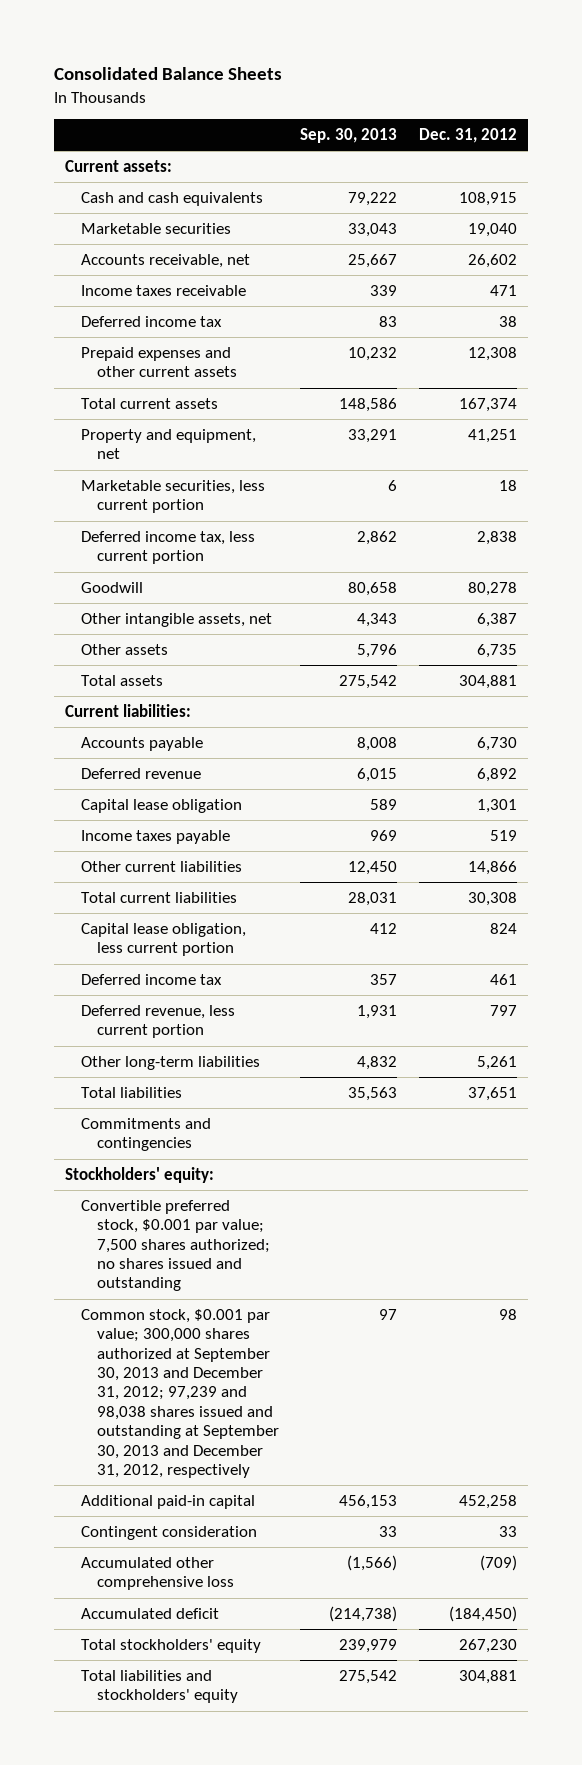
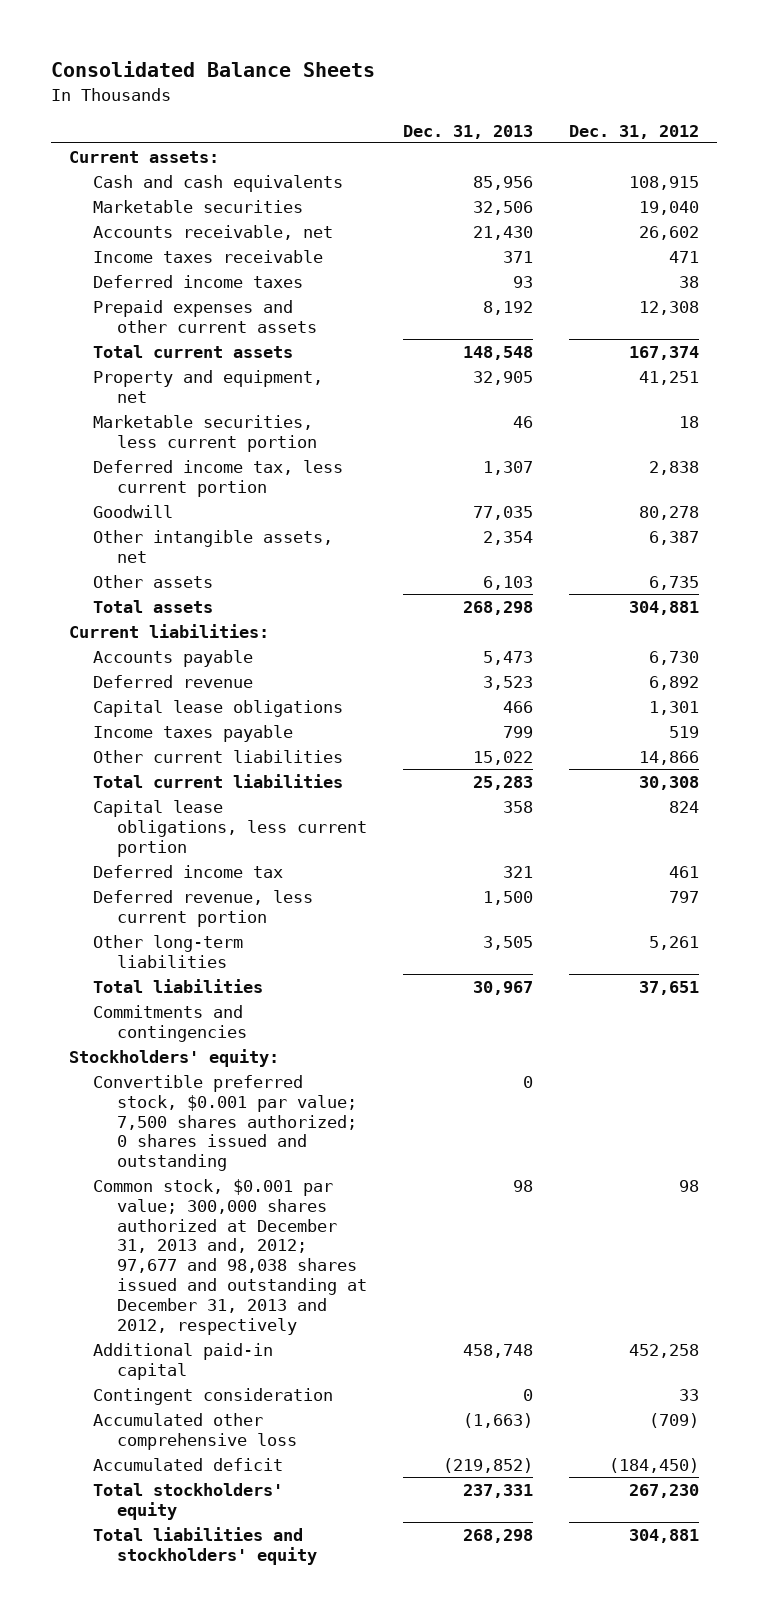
- | Sep. 30, 2013 | Dec. 31, 2012
+ | Dec. 31, 2013 | Dec. 31, 2012
- Deferred income tax | 83 | 38
+ Deferred income taxes | 93 | 38
- Capital lease obligation | 589 | 1,301
+ Capital lease obligations | 466 | 1,301
- Capital lease obligation, less current portion | 412 | 824
+ Capital lease obligations, less current portion | 358 | 824
- Convertible preferred stock, $0.001 par value; 7,500 shares authorized; no shares issued and outstanding
- Common stock, $0.001 par value; 300,000 shares authorized at September 30, 2013 and December 31, 2012; 97,239 and 98,038 shares issued and outstanding at September 30, 2013 and December 31, 2012, respectively | 97 | 98
+ Convertible preferred stock, $0.001 par value; 7,500 shares authorized; 0 shares issued and outstanding | 0 |
+ Common stock, $0.001 par value; 300,000 shares authorized at December 31, 2013 and, 2012; 97,677 and 98,038 shares issued and outstanding at December 31, 2013 and 2012, respectively | 98 | 98

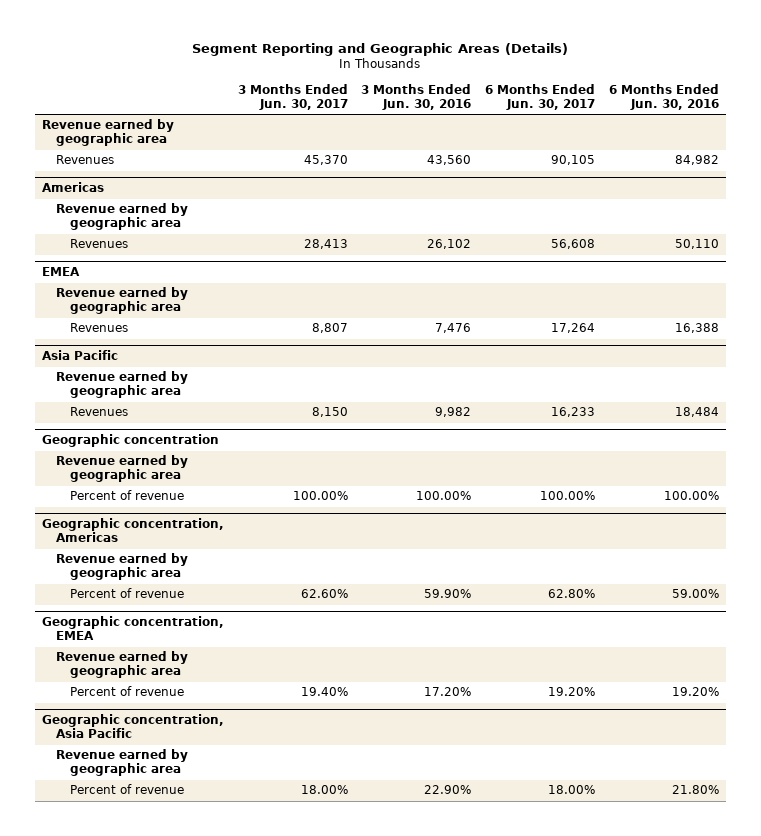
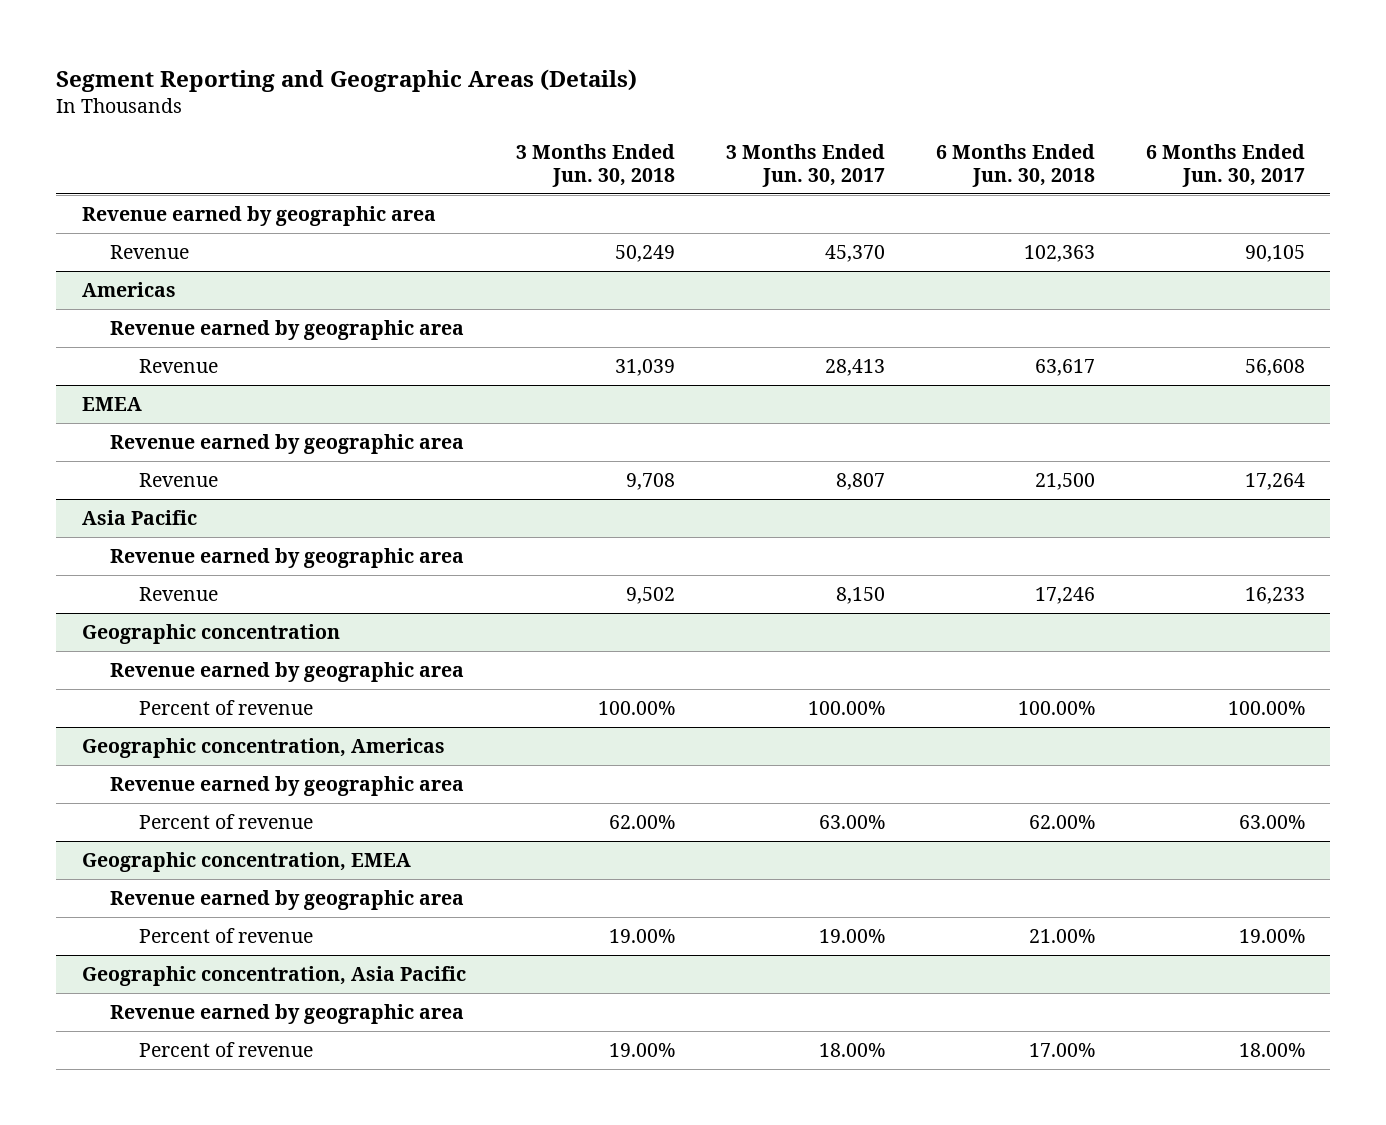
- | 3 Months Ended Jun. 30, 2017 | 3 Months Ended Jun. 30, 2016 | 6 Months Ended Jun. 30, 2017 | 6 Months Ended Jun. 30, 2016
+ | 3 Months Ended Jun. 30, 2018 | 3 Months Ended Jun. 30, 2017 | 6 Months Ended Jun. 30, 2018 | 6 Months Ended Jun. 30, 2017
- Revenues | 45,370 | 43,560 | 90,105 | 84,982
+ Revenue | 50,249 | 45,370 | 102,363 | 90,105
@ Americas
- Revenues | 28,413 | 26,102 | 56,608 | 50,110
+ Revenue | 31,039 | 28,413 | 63,617 | 56,608
@ EMEA
- Revenues | 8,807 | 7,476 | 17,264 | 16,388
+ Revenue | 9,708 | 8,807 | 21,500 | 17,264
@ Asia Pacific
- Revenues | 8,150 | 9,982 | 16,233 | 18,484
+ Revenue | 9,502 | 8,150 | 17,246 | 16,233
@ Geographic concentration, Americas
- Percent of revenue | 62.60% | 59.90% | 62.80% | 59.00%
+ Percent of revenue | 62.00% | 63.00% | 62.00% | 63.00%
@ Geographic concentration, EMEA
- Percent of revenue | 19.40% | 17.20% | 19.20% | 19.20%
+ Percent of revenue | 19.00% | 19.00% | 21.00% | 19.00%

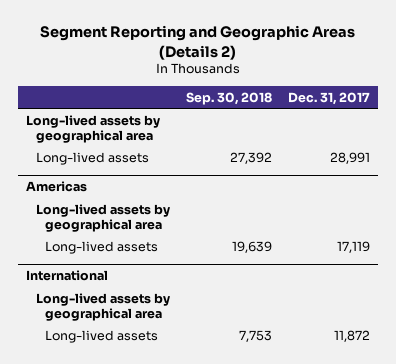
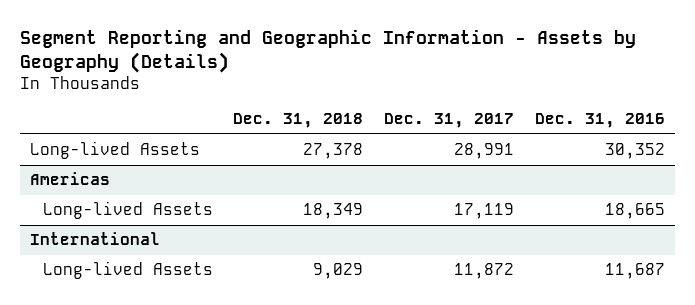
- Segment Reporting and Geographic Areas (Details 2)
+ Segment Reporting and Geographic Information - Assets by Geography (Details)
- | Sep. 30, 2018 | Dec. 31, 2017
+ | Dec. 31, 2018 | Dec. 31, 2017 | Dec. 31, 2016
- Long-lived assets by geographical area
- Long-lived assets | 27,392 | 28,991
+ Long-lived Assets | 27,378 | 28,991 | 30,352
@ Americas
- Long-lived assets by geographical area
- Long-lived assets | 19,639 | 17,119
+ Long-lived Assets | 18,349 | 17,119 | 18,665
@ International
- Long-lived assets by geographical area
- Long-lived assets | 7,753 | 11,872
+ Long-lived Assets | 9,029 | 11,872 | 11,687

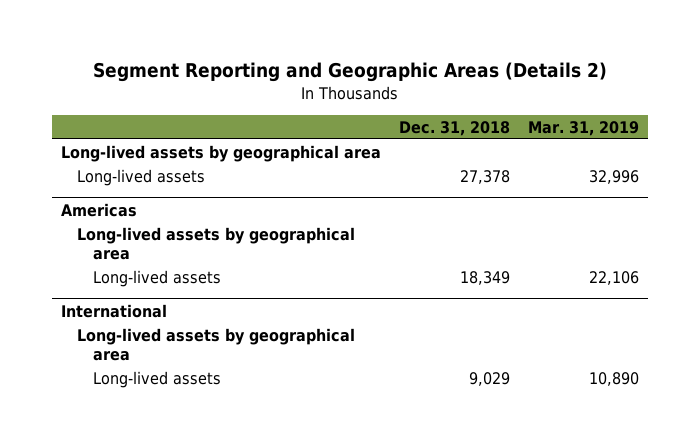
- Segment Reporting and Geographic Information - Assets by Geography (Details)
+ Segment Reporting and Geographic Areas (Details 2)
- | Dec. 31, 2018 | Dec. 31, 2017 | Dec. 31, 2016
+ | Dec. 31, 2018 | Mar. 31, 2019
- Long-lived Assets | 27,378 | 28,991 | 30,352
+ Long-lived assets by geographical area
+ Long-lived assets | 27,378 | 32,996
@ Americas
- Long-lived Assets | 18,349 | 17,119 | 18,665
+ Long-lived assets by geographical area
+ Long-lived assets | 18,349 | 22,106
@ International
- Long-lived Assets | 9,029 | 11,872 | 11,687
+ Long-lived assets by geographical area
+ Long-lived assets | 9,029 | 10,890

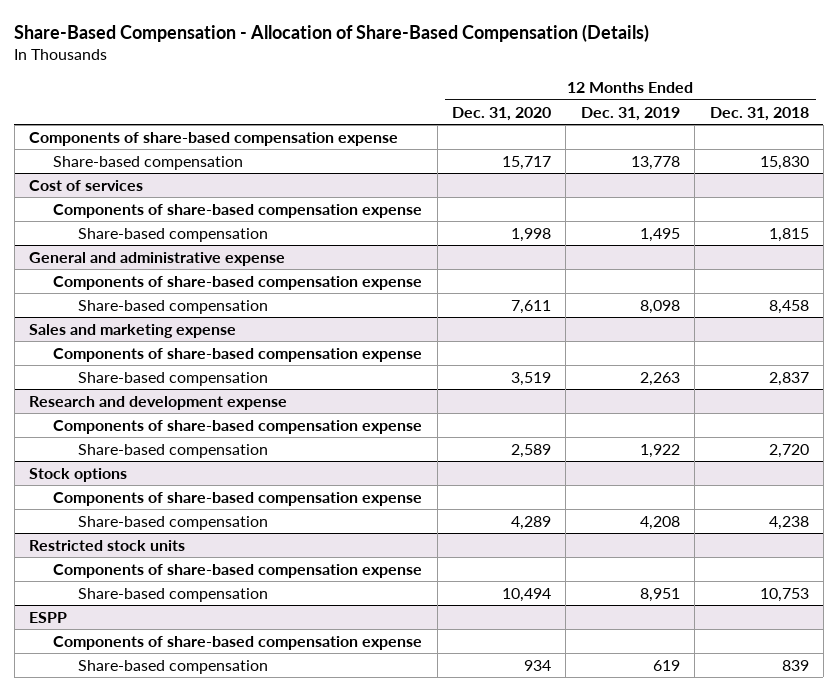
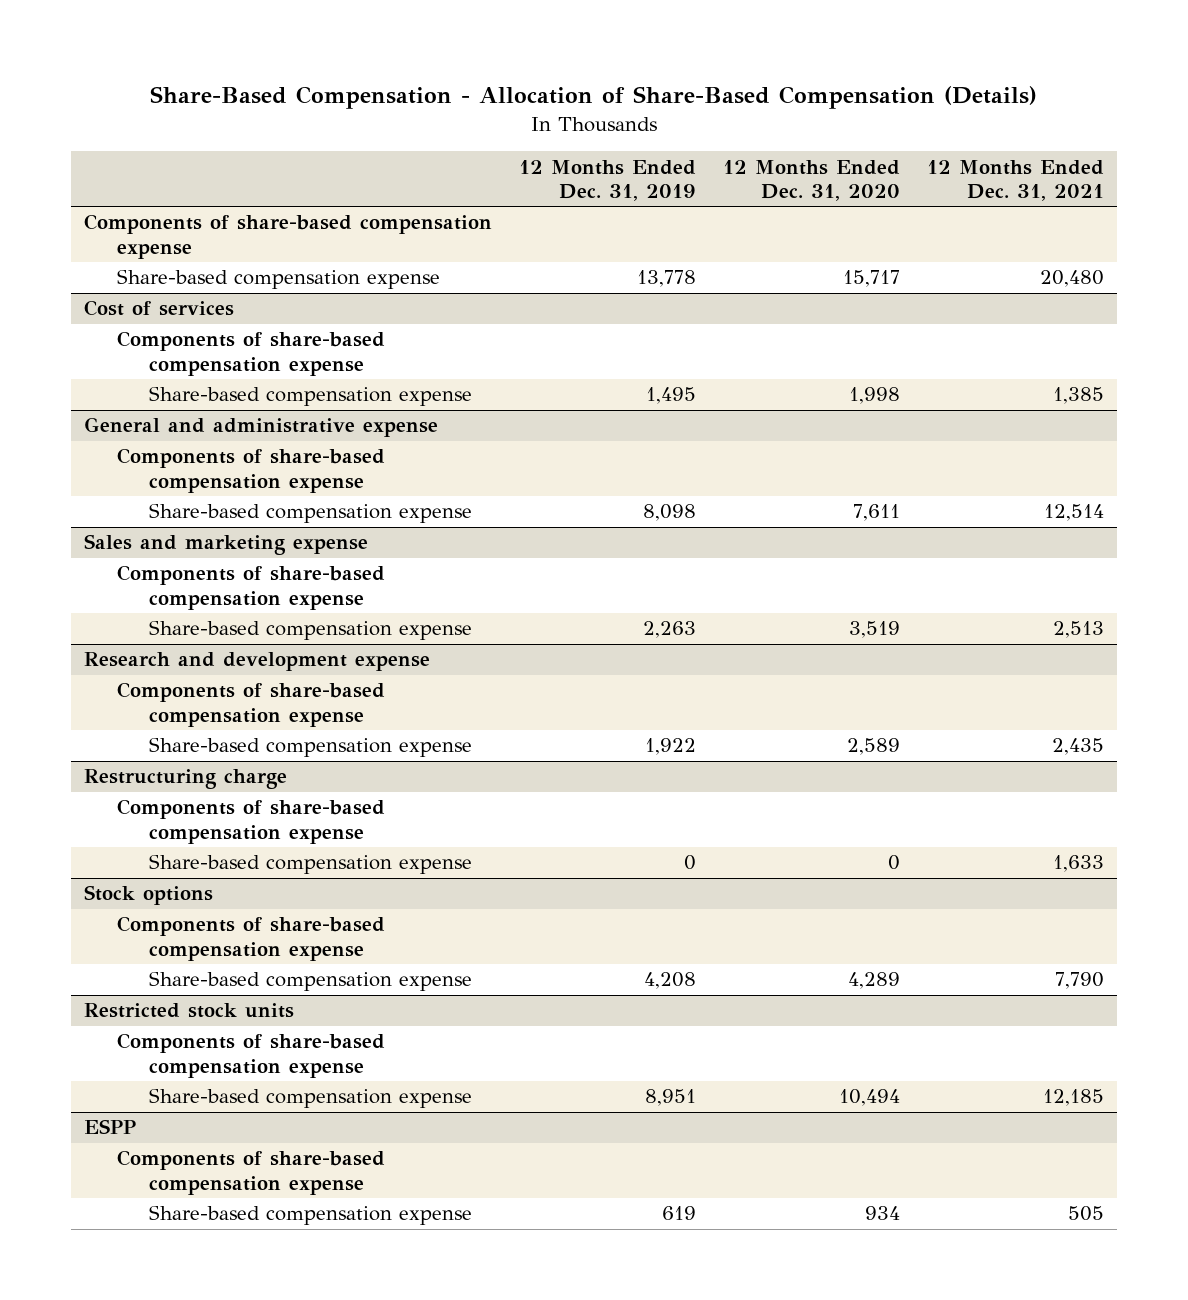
- | 12 Months Ended Dec. 31, 2020 | 12 Months Ended Dec. 31, 2019 | 12 Months Ended Dec. 31, 2018
+ | 12 Months Ended Dec. 31, 2019 | 12 Months Ended Dec. 31, 2020 | 12 Months Ended Dec. 31, 2021
- Share-based compensation | 15,717 | 13,778 | 15,830
+ Share-based compensation expense | 13,778 | 15,717 | 20,480
@ Cost of services
- Share-based compensation | 1,998 | 1,495 | 1,815
+ Share-based compensation expense | 1,495 | 1,998 | 1,385
@ General and administrative expense
- Share-based compensation | 7,611 | 8,098 | 8,458
+ Share-based compensation expense | 8,098 | 7,611 | 12,514
@ Sales and marketing expense
- Share-based compensation | 3,519 | 2,263 | 2,837
+ Share-based compensation expense | 2,263 | 3,519 | 2,513
@ Research and development expense
- Share-based compensation | 2,589 | 1,922 | 2,720
+ Share-based compensation expense | 1,922 | 2,589 | 2,435
+ Restructuring charge
+ Components of share-based compensation expense
+ Share-based compensation expense | 0 | 0 | 1,633
@ Stock options
- Share-based compensation | 4,289 | 4,208 | 4,238
+ Share-based compensation expense | 4,208 | 4,289 | 7,790
@ Restricted stock units
- Share-based compensation | 10,494 | 8,951 | 10,753
+ Share-based compensation expense | 8,951 | 10,494 | 12,185
@ ESPP
- Share-based compensation | 934 | 619 | 839
+ Share-based compensation expense | 619 | 934 | 505

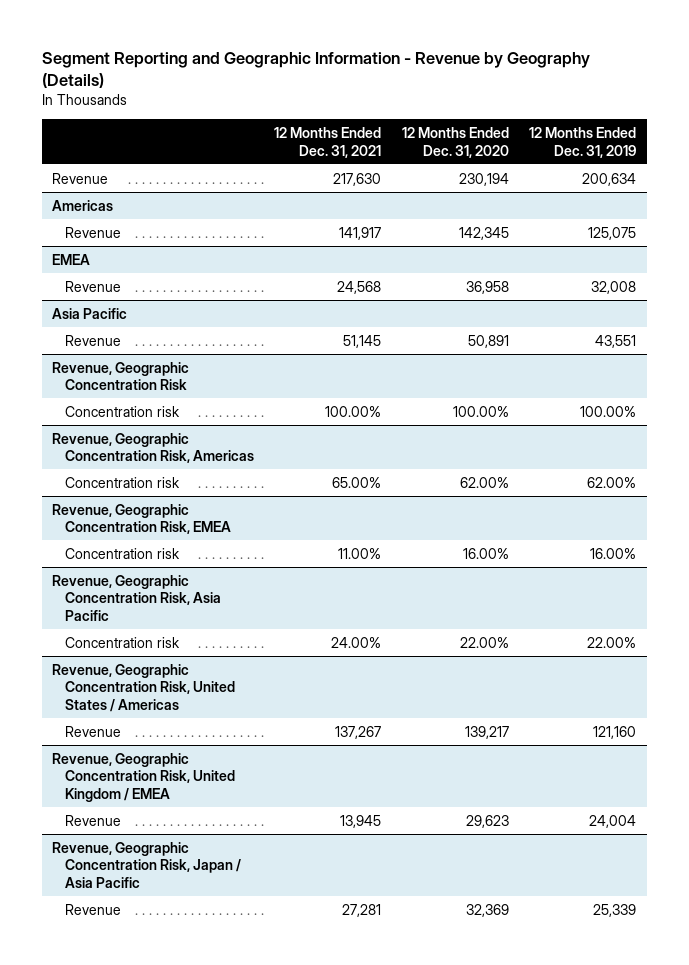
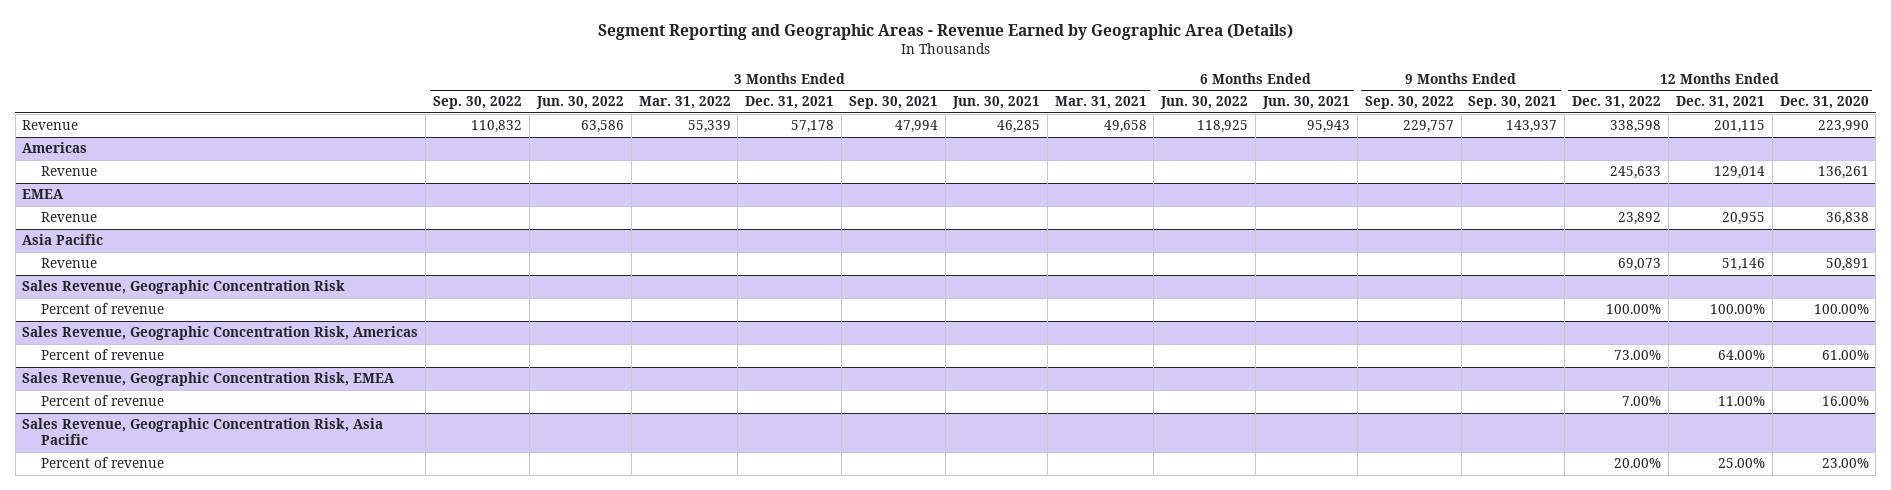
- Segment Reporting and Geographic Information - Revenue by Geography (Details)
+ Segment Reporting and Geographic Areas - Revenue Earned by Geographic Area (Details)
- | 12 Months Ended Dec. 31, 2021 | 12 Months Ended Dec. 31, 2020 | 12 Months Ended Dec. 31, 2019
+ | 3 Months Ended Sep. 30, 2022 | 3 Months Ended Jun. 30, 2022 | 3 Months Ended Mar. 31, 2022 | 3 Months Ended Dec. 31, 2021 | 3 Months Ended Sep. 30, 2021 | 3 Months Ended Jun. 30, 2021 | 3 Months Ended Mar. 31, 2021 | 6 Months Ended Jun. 30, 2022 | 6 Months Ended Jun. 30, 2021 | 9 Months Ended Sep. 30, 2022 | 9 Months Ended Sep. 30, 2021 | 12 Months Ended Dec. 31, 2022 | 12 Months Ended Dec. 31, 2021 | 12 Months Ended Dec. 31, 2020
- Revenue | 217,630 | 230,194 | 200,634
+ Revenue | 110,832 | 63,586 | 55,339 | 57,178 | 47,994 | 46,285 | 49,658 | 118,925 | 95,943 | 229,757 | 143,937 | 338,598 | 201,115 | 223,990
@ Americas
- Revenue | 141,917 | 142,345 | 125,075
+ Revenue | | | | | | | | | | | | 245,633 | 129,014 | 136,261
@ EMEA
- Revenue | 24,568 | 36,958 | 32,008
+ Revenue | | | | | | | | | | | | 23,892 | 20,955 | 36,838
@ Asia Pacific
- Revenue | 51,145 | 50,891 | 43,551
- Revenue, Geographic Concentration Risk
- Concentration risk | 100.00% | 100.00% | 100.00%
- Revenue, Geographic Concentration Risk, Americas
- Concentration risk | 65.00% | 62.00% | 62.00%
- Revenue, Geographic Concentration Risk, EMEA
- Concentration risk | 11.00% | 16.00% | 16.00%
- Revenue, Geographic Concentration Risk, Asia Pacific
- Concentration risk | 24.00% | 22.00% | 22.00%
- Revenue, Geographic Concentration Risk, United States / Americas
- Revenue | 137,267 | 139,217 | 121,160
- Revenue, Geographic Concentration Risk, United Kingdom / EMEA
- Revenue | 13,945 | 29,623 | 24,004
- Revenue, Geographic Concentration Risk, Japan / Asia Pacific
- Revenue | 27,281 | 32,369 | 25,339
@ Asia Pacific
+ Revenue | | | | | | | | | | | | 69,073 | 51,146 | 50,891
+ Sales Revenue, Geographic Concentration Risk
+ Percent of revenue | | | | | | | | | | | | 100.00% | 100.00% | 100.00%
+ Sales Revenue, Geographic Concentration Risk, Americas
+ Percent of revenue | | | | | | | | | | | | 73.00% | 64.00% | 61.00%
+ Sales Revenue, Geographic Concentration Risk, EMEA
+ Percent of revenue | | | | | | | | | | | | 7.00% | 11.00% | 16.00%
+ Sales Revenue, Geographic Concentration Risk, Asia Pacific
+ Percent of revenue | | | | | | | | | | | | 20.00% | 25.00% | 23.00%

